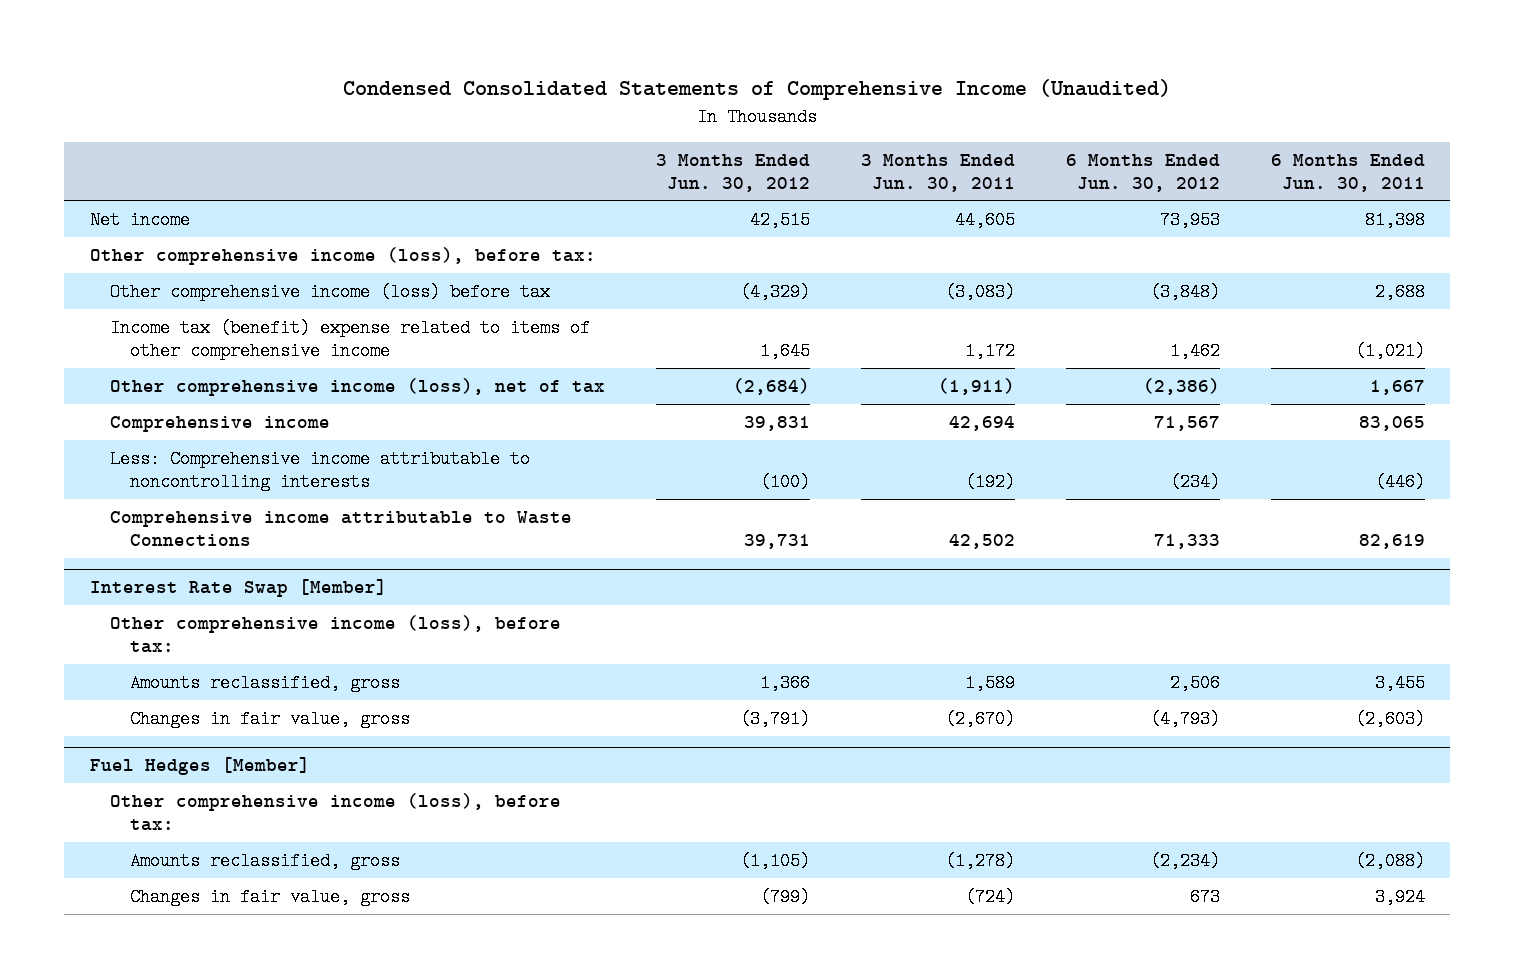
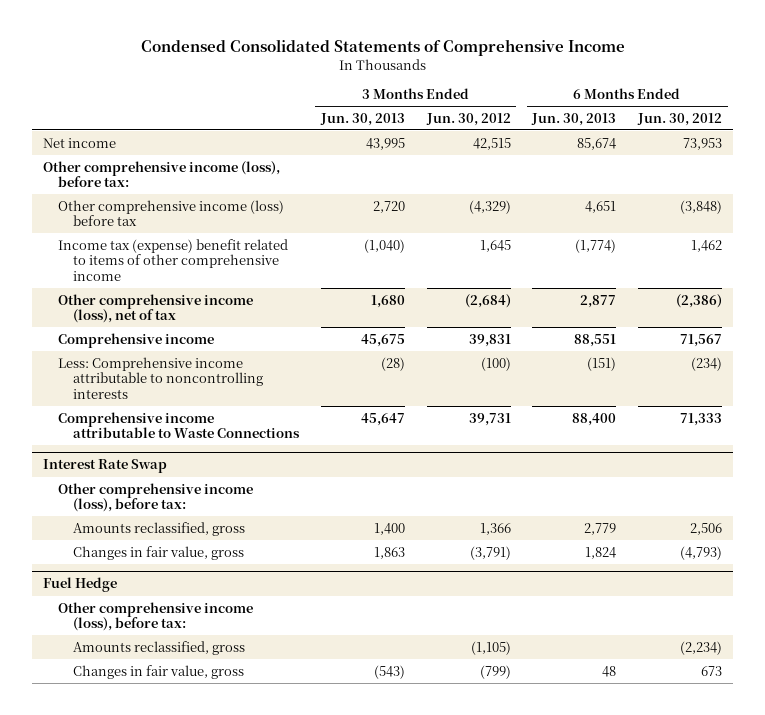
- Condensed Consolidated Statements of Comprehensive Income (Unaudited)
+ Condensed Consolidated Statements of Comprehensive Income
- | 3 Months Ended Jun. 30, 2012 | 3 Months Ended Jun. 30, 2011 | 6 Months Ended Jun. 30, 2012 | 6 Months Ended Jun. 30, 2011
+ | 3 Months Ended Jun. 30, 2013 | 3 Months Ended Jun. 30, 2012 | 6 Months Ended Jun. 30, 2013 | 6 Months Ended Jun. 30, 2012
- Income tax (benefit) expense related to items of other comprehensive income | 1,645 | 1,172 | 1,462 | (1,021)
+ Income tax (expense) benefit related to items of other comprehensive income | (1,040) | 1,645 | (1,774) | 1,462
- Interest Rate Swap [Member]
+ Interest Rate Swap
- Fuel Hedges [Member]
+ Fuel Hedge

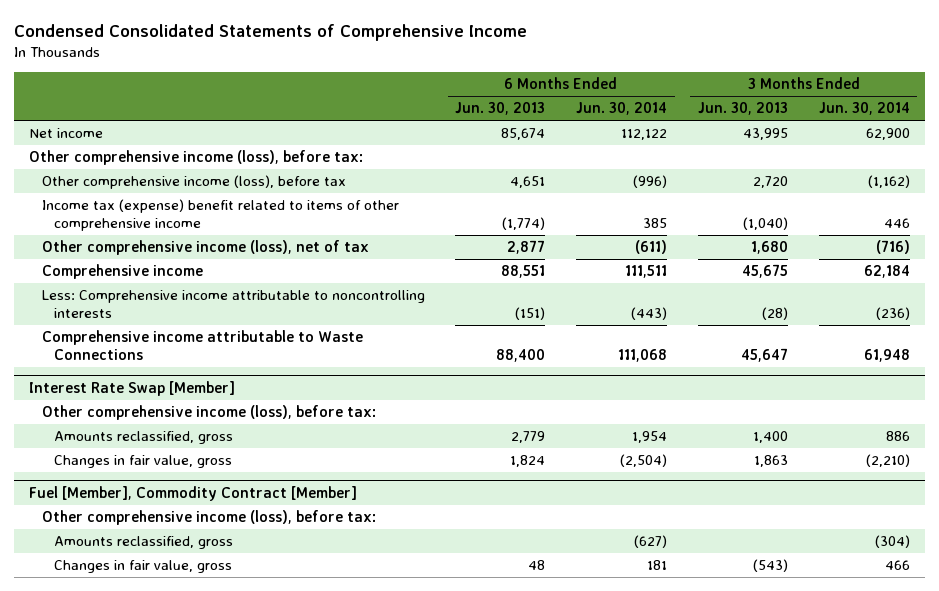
- | 3 Months Ended Jun. 30, 2013 | 3 Months Ended Jun. 30, 2012 | 6 Months Ended Jun. 30, 2013 | 6 Months Ended Jun. 30, 2012
+ | 6 Months Ended Jun. 30, 2013 | 6 Months Ended Jun. 30, 2014 | 3 Months Ended Jun. 30, 2013 | 3 Months Ended Jun. 30, 2014
- Other comprehensive income (loss) before tax | 2,720 | (4,329) | 4,651 | (3,848)
+ Other comprehensive income (loss), before tax | 4,651 | (996) | 2,720 | (1,162)
- Interest Rate Swap
+ Interest Rate Swap [Member]
- Fuel Hedge
+ Fuel [Member], Commodity Contract [Member]

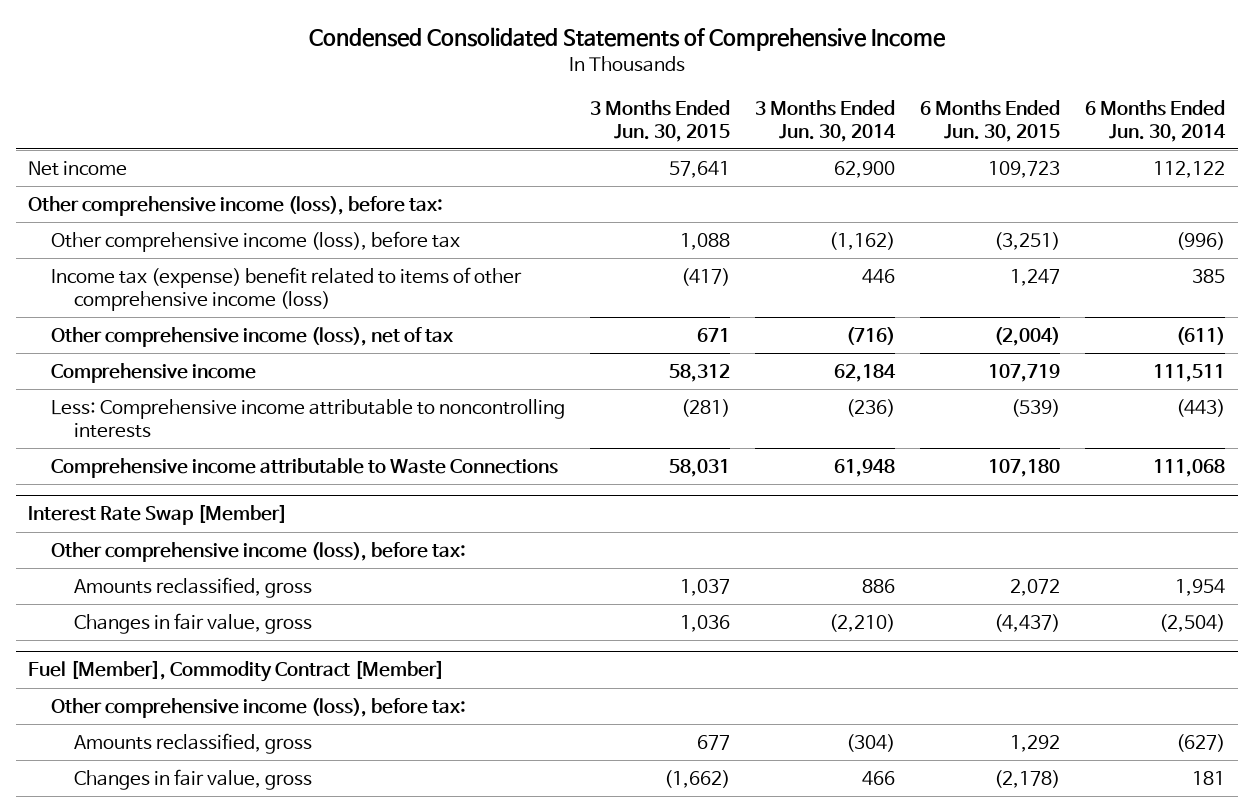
- | 6 Months Ended Jun. 30, 2013 | 6 Months Ended Jun. 30, 2014 | 3 Months Ended Jun. 30, 2013 | 3 Months Ended Jun. 30, 2014
+ | 3 Months Ended Jun. 30, 2015 | 3 Months Ended Jun. 30, 2014 | 6 Months Ended Jun. 30, 2015 | 6 Months Ended Jun. 30, 2014
- Income tax (expense) benefit related to items of other comprehensive income | (1,774) | 385 | (1,040) | 446
+ Income tax (expense) benefit related to items of other comprehensive income (loss) | (417) | 446 | 1,247 | 385

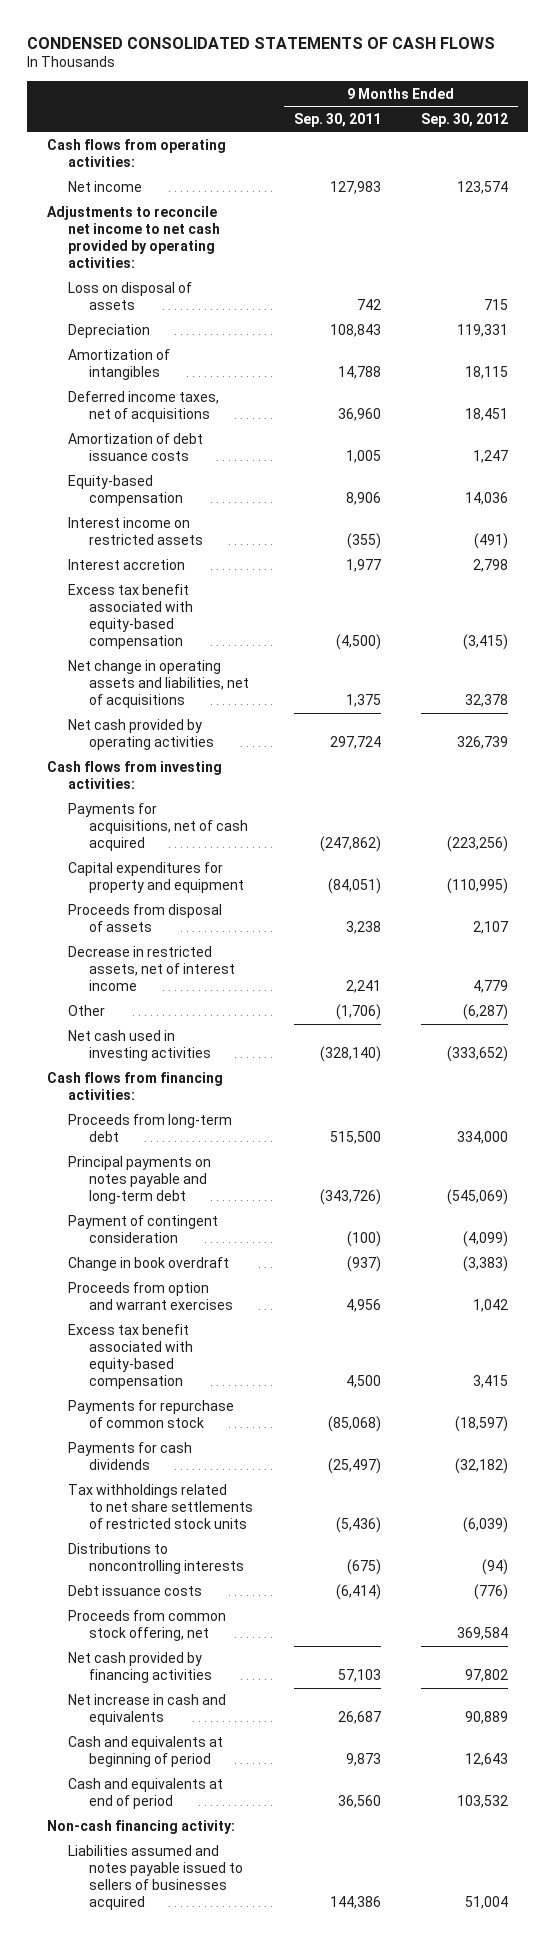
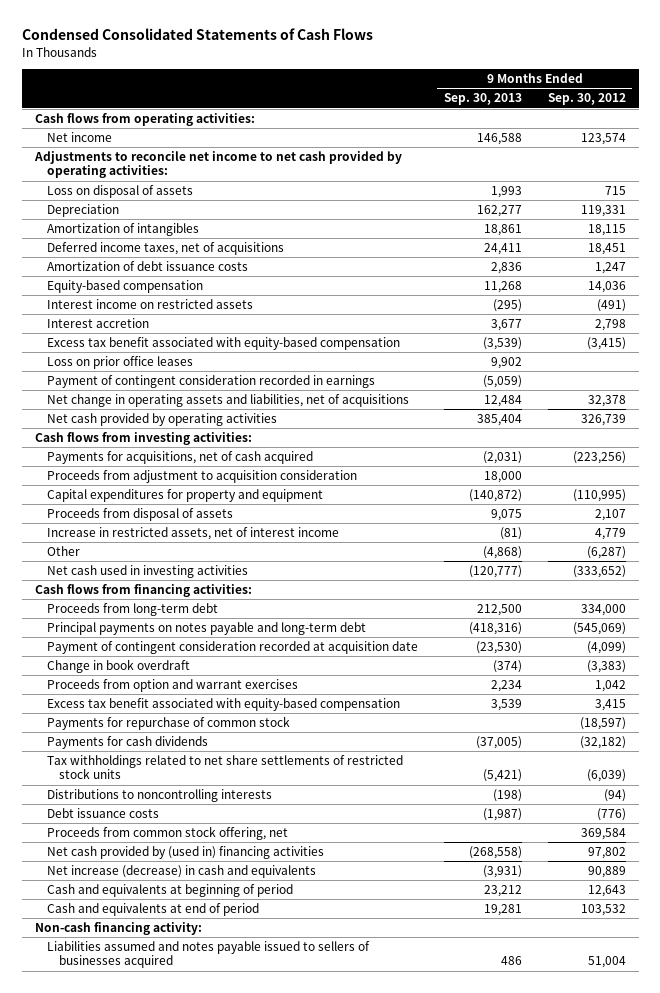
- CONDENSED CONSOLIDATED STATEMENTS OF CASH FLOWS
+ Condensed Consolidated Statements of Cash Flows
- | 9 Months Ended Sep. 30, 2011 | 9 Months Ended Sep. 30, 2012
+ | 9 Months Ended Sep. 30, 2013 | 9 Months Ended Sep. 30, 2012
+ Loss on prior office leases | 9,902 |
+ Payment of contingent consideration recorded in earnings | (5,059) |
+ Proceeds from adjustment to acquisition consideration | 18,000 |
- Decrease in restricted assets, net of interest income | 2,241 | 4,779
+ Increase in restricted assets, net of interest income | (81) | 4,779
- Payment of contingent consideration | (100) | (4,099)
+ Payment of contingent consideration recorded at acquisition date | (23,530) | (4,099)
- Net cash provided by financing activities | 57,103 | 97,802
- Net increase in cash and equivalents | 26,687 | 90,889
+ Net cash provided by (used in) financing activities | (268,558) | 97,802
+ Net increase (decrease) in cash and equivalents | (3,931) | 90,889

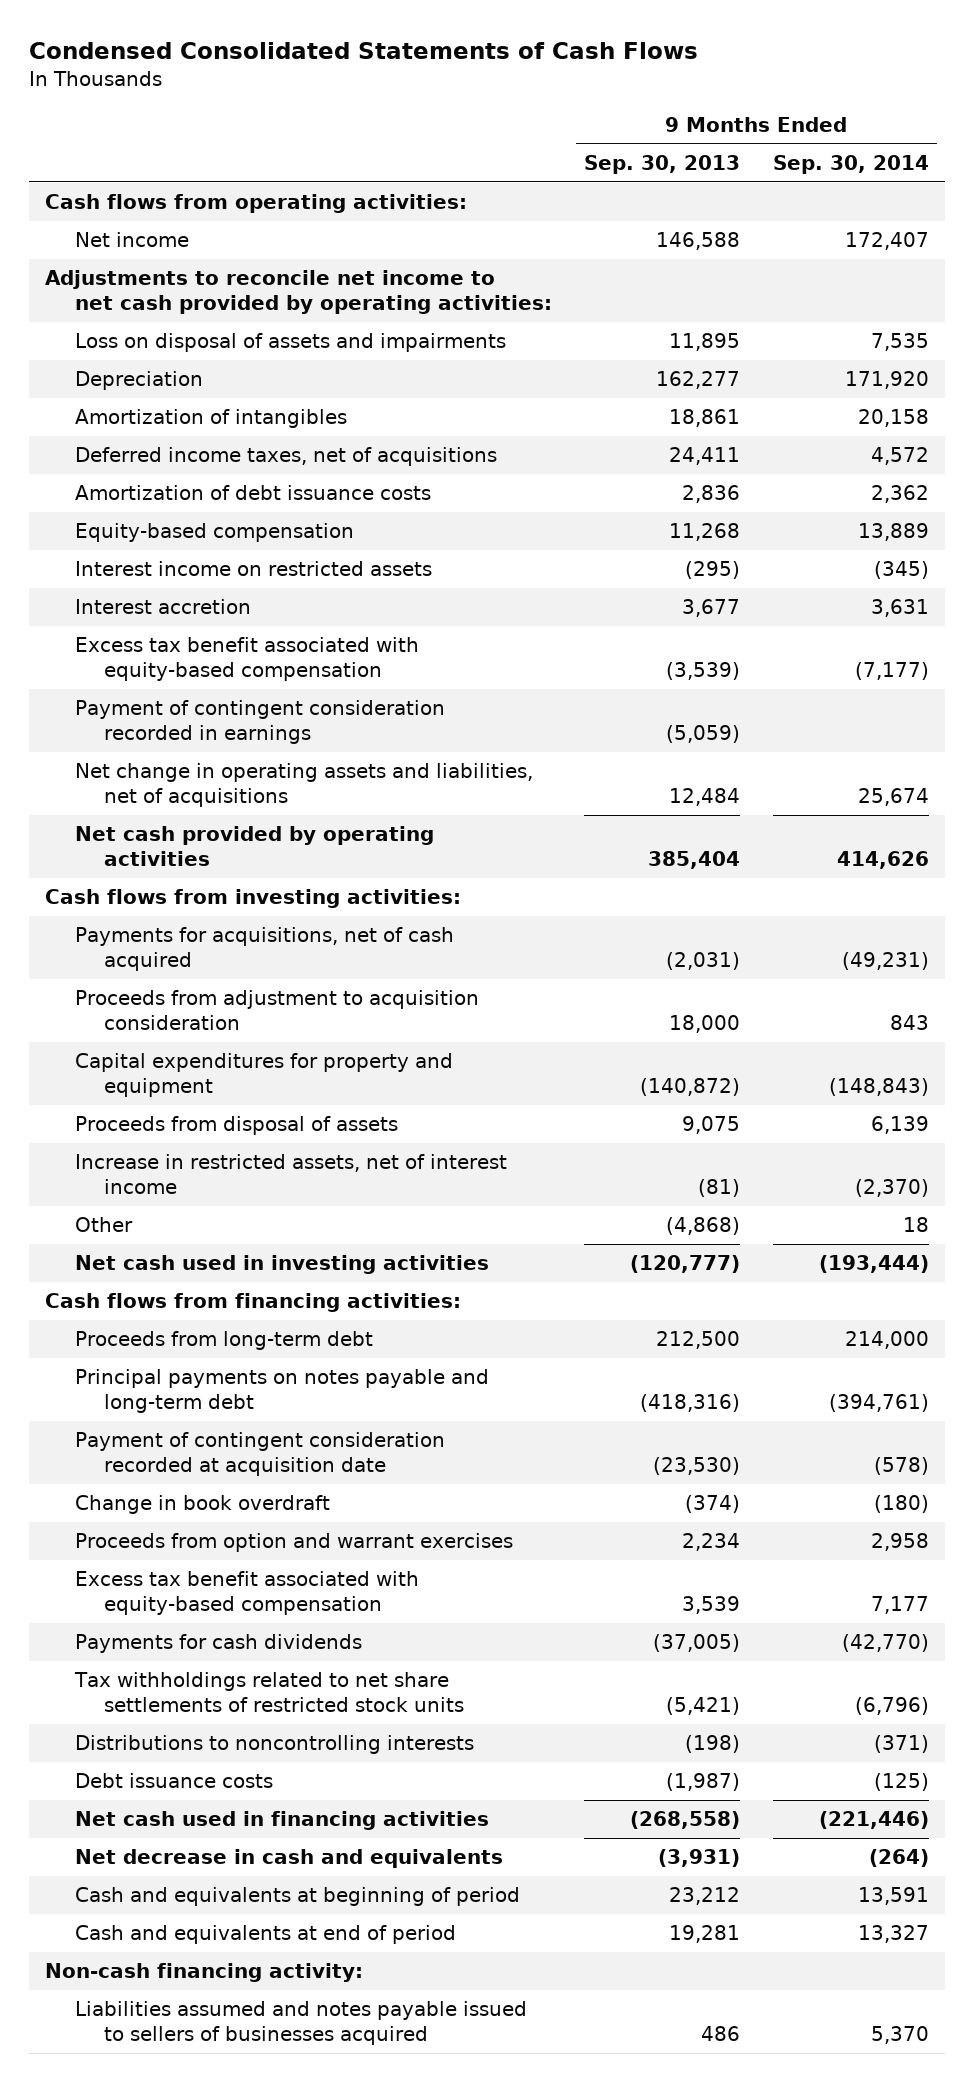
- | 9 Months Ended Sep. 30, 2013 | 9 Months Ended Sep. 30, 2012
+ | 9 Months Ended Sep. 30, 2013 | 9 Months Ended Sep. 30, 2014
- Loss on disposal of assets | 1,993 | 715
+ Loss on disposal of assets and impairments | 11,895 | 7,535
- Loss on prior office leases | 9,902 |
- Payments for repurchase of common stock | | (18,597)
- Proceeds from common stock offering, net | | 369,584
- Net cash provided by (used in) financing activities | (268,558) | 97,802
- Net increase (decrease) in cash and equivalents | (3,931) | 90,889
+ Net cash used in financing activities | (268,558) | (221,446)
+ Net decrease in cash and equivalents | (3,931) | (264)

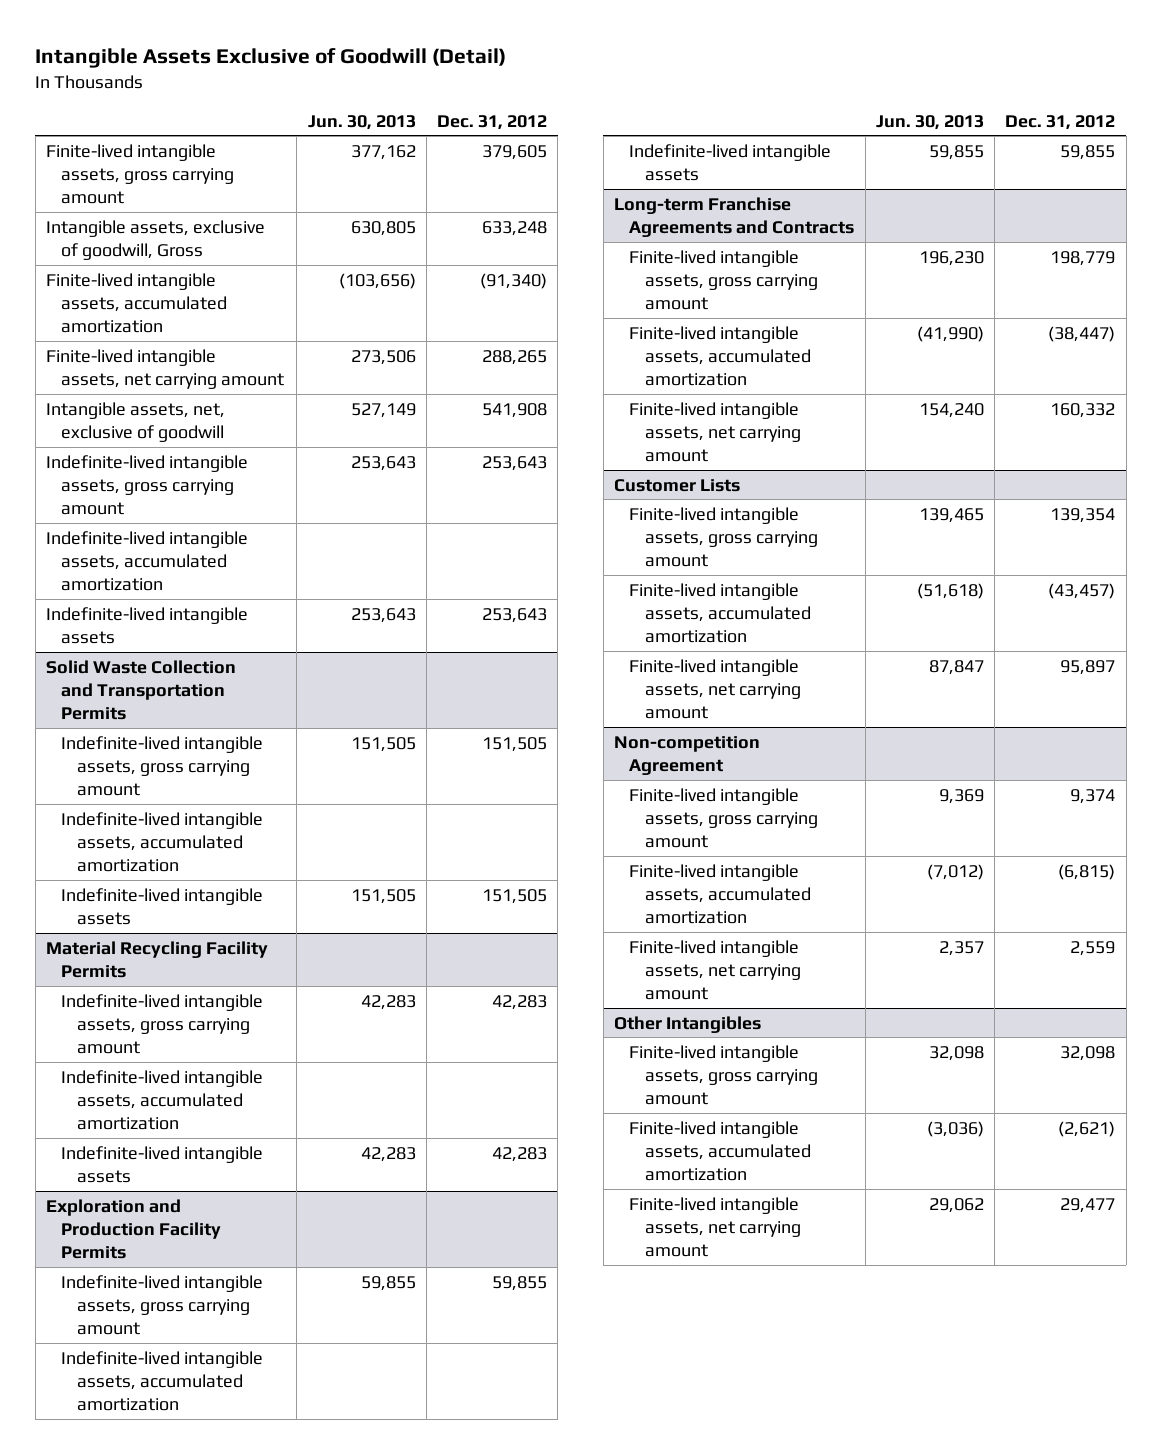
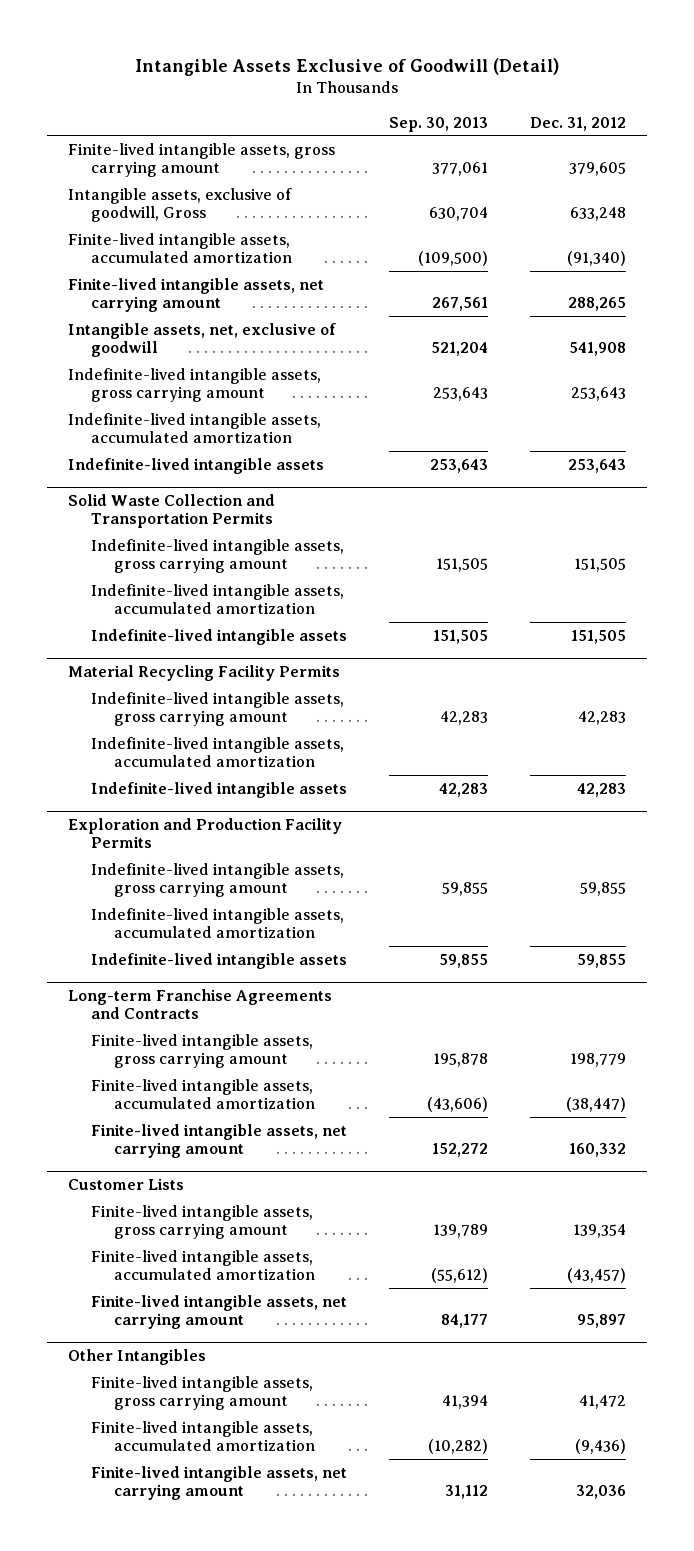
- | Jun. 30, 2013 | Dec. 31, 2012
+ | Sep. 30, 2013 | Dec. 31, 2012
- Non-competition Agreement
- Finite-lived intangible assets, gross carrying amount | 9,369 | 9,374
- Finite-lived intangible assets, accumulated amortization | (7,012) | (6,815)
- Finite-lived intangible assets, net carrying amount | 2,357 | 2,559
@ Other Intangibles
- Finite-lived intangible assets, gross carrying amount | 32,098 | 32,098
- Finite-lived intangible assets, accumulated amortization | (3,036) | (2,621)
- Finite-lived intangible assets, net carrying amount | 29,062 | 29,477
+ Finite-lived intangible assets, gross carrying amount | 41,394 | 41,472
+ Finite-lived intangible assets, accumulated amortization | (10,282) | (9,436)
+ Finite-lived intangible assets, net carrying amount | 31,112 | 32,036

